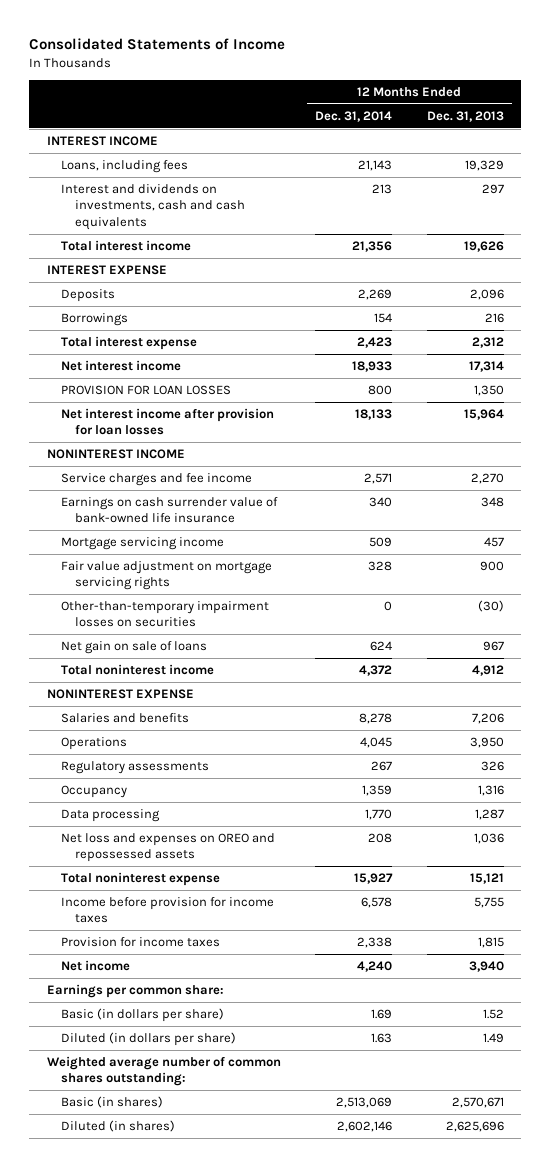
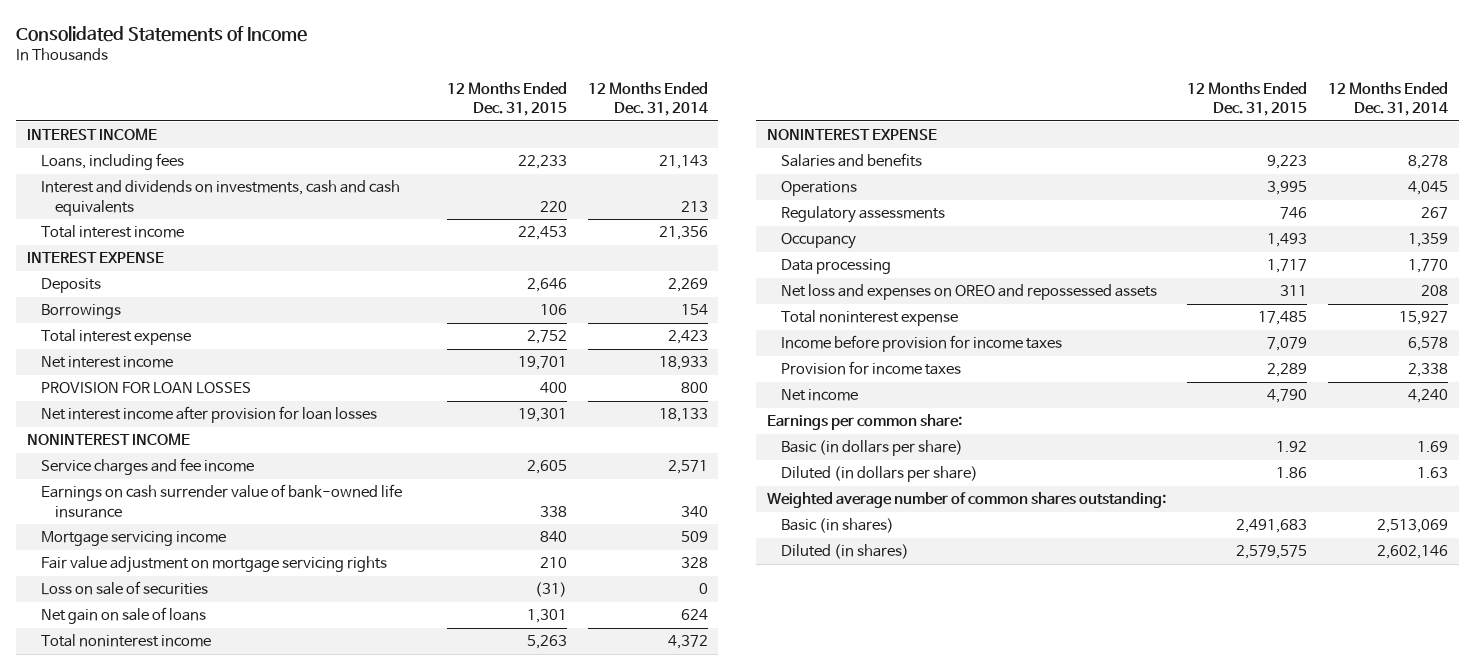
- | 12 Months Ended Dec. 31, 2014 | 12 Months Ended Dec. 31, 2013
+ | 12 Months Ended Dec. 31, 2015 | 12 Months Ended Dec. 31, 2014
- Other-than-temporary impairment losses on securities | 0 | (30)
+ Loss on sale of securities | (31) | 0

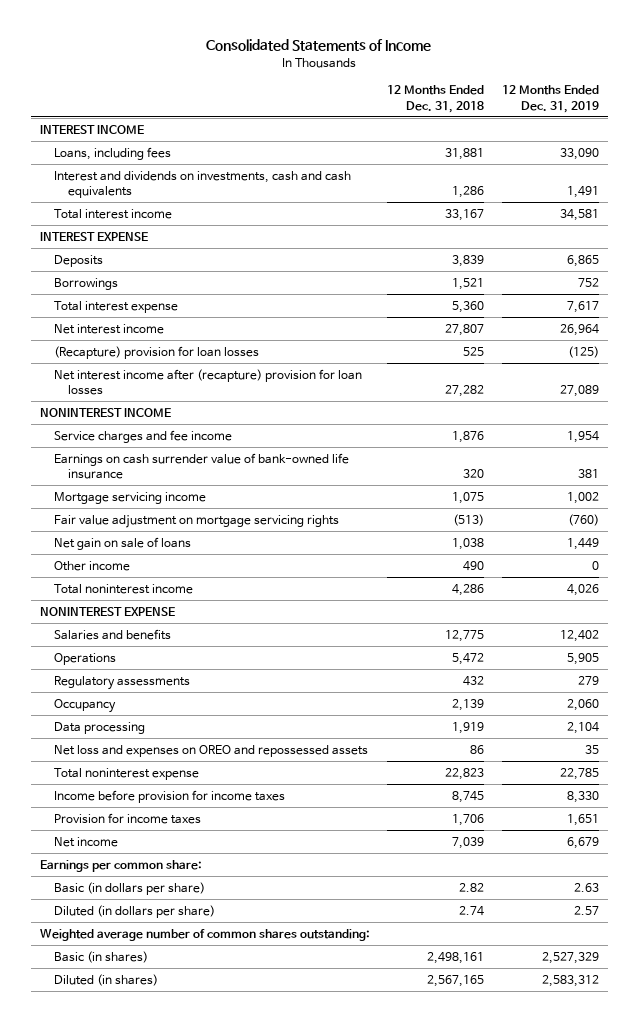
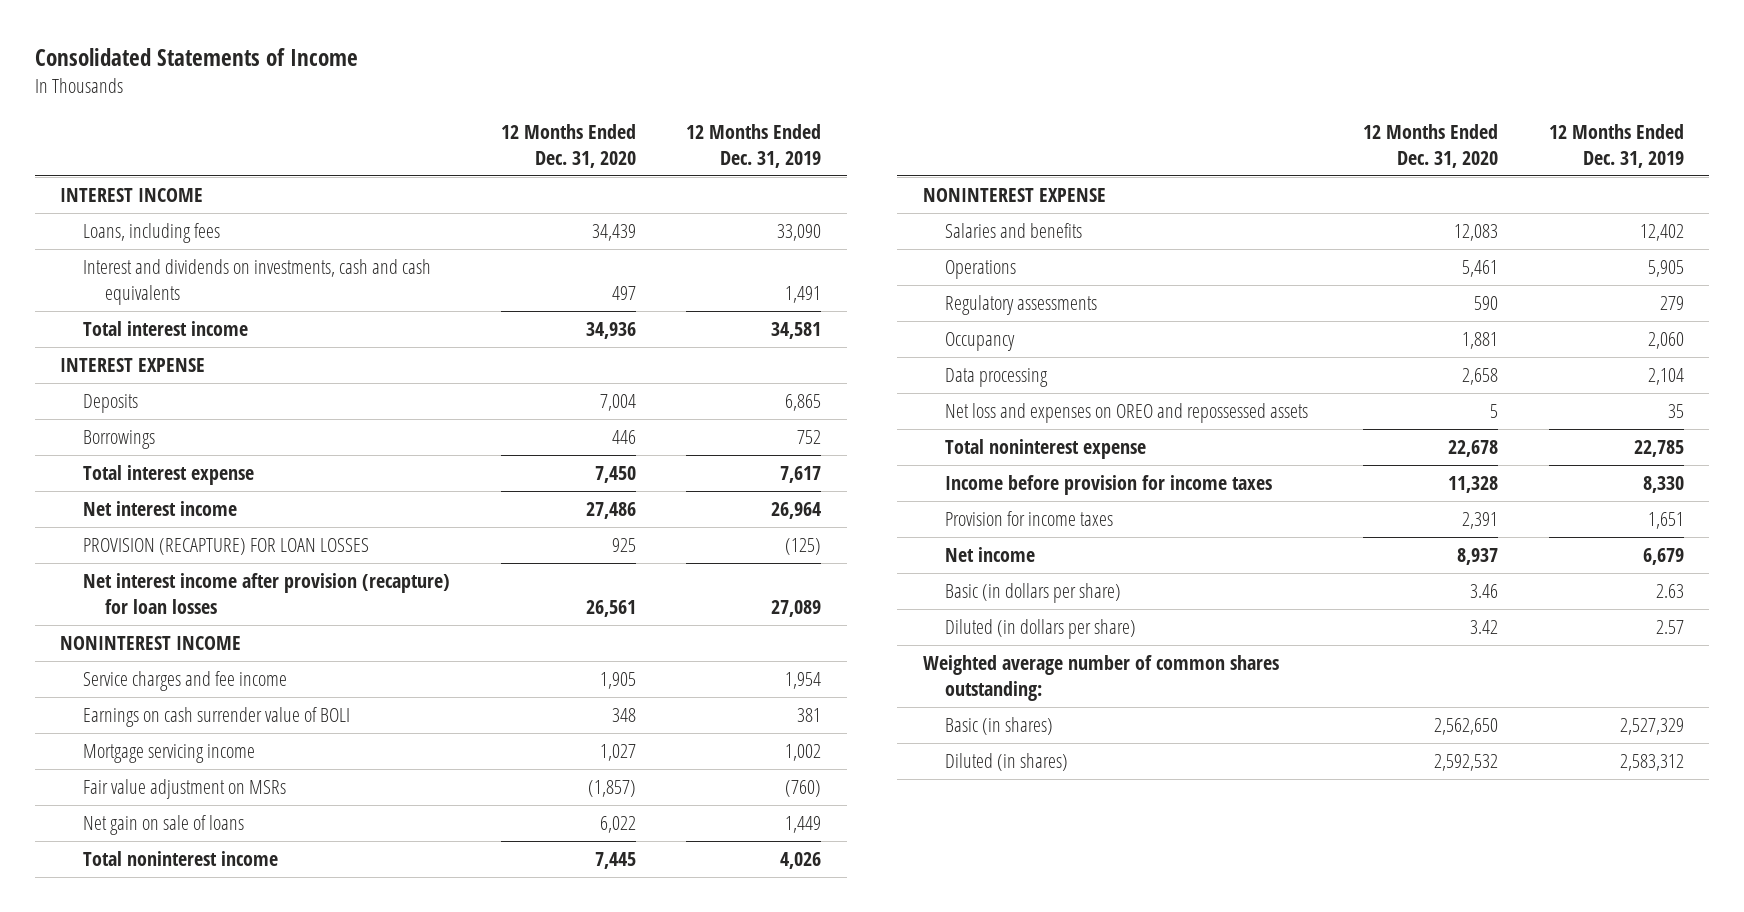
- | 12 Months Ended Dec. 31, 2018 | 12 Months Ended Dec. 31, 2019
+ | 12 Months Ended Dec. 31, 2020 | 12 Months Ended Dec. 31, 2019
- (Recapture) provision for loan losses | 525 | (125)
- Net interest income after (recapture) provision for loan losses | 27,282 | 27,089
+ PROVISION (RECAPTURE) FOR LOAN LOSSES | 925 | (125)
+ Net interest income after provision (recapture) for loan losses | 26,561 | 27,089
- Earnings on cash surrender value of bank-owned life insurance | 320 | 381
+ Earnings on cash surrender value of BOLI | 348 | 381
- Fair value adjustment on mortgage servicing rights | (513) | (760)
+ Fair value adjustment on MSRs | (1,857) | (760)
- Other income | 490 | 0
- Earnings per common share:

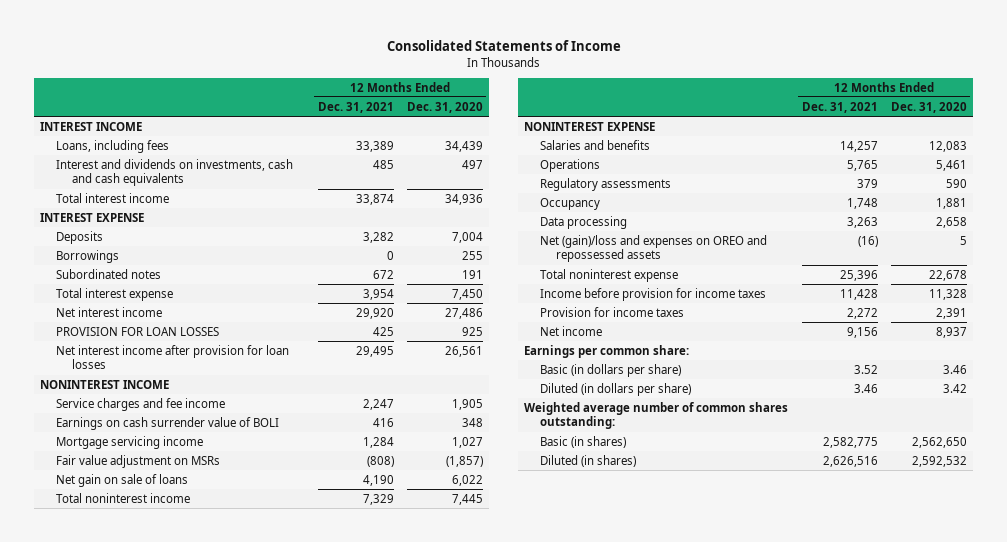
- | 12 Months Ended Dec. 31, 2020 | 12 Months Ended Dec. 31, 2019
+ | 12 Months Ended Dec. 31, 2021 | 12 Months Ended Dec. 31, 2020
- Borrowings | 446 | 752
+ Borrowings | 0 | 255
+ Subordinated notes | 672 | 191
- PROVISION (RECAPTURE) FOR LOAN LOSSES | 925 | (125)
- Net interest income after provision (recapture) for loan losses | 26,561 | 27,089
+ PROVISION FOR LOAN LOSSES | 425 | 925
+ Net interest income after provision for loan losses | 29,495 | 26,561
- Net loss and expenses on OREO and repossessed assets | 5 | 35
+ Net (gain)/loss and expenses on OREO and repossessed assets | (16) | 5
+ Earnings per common share:

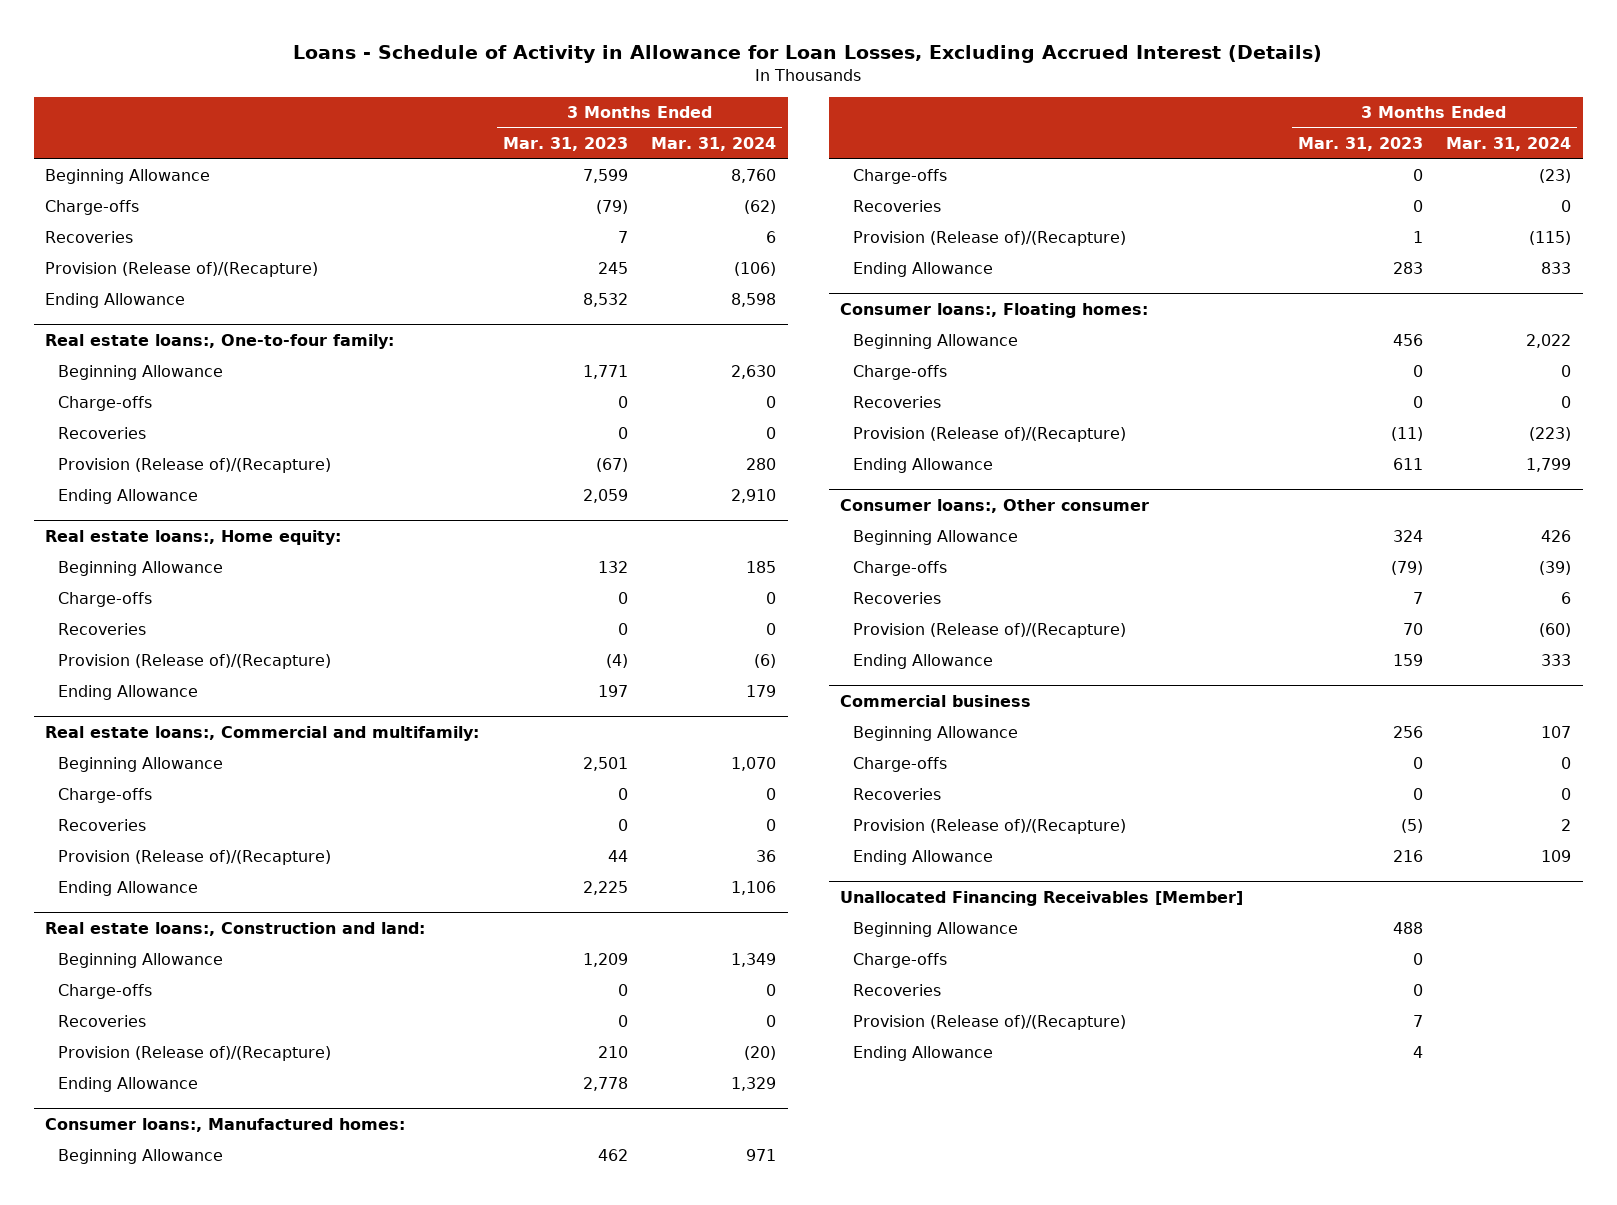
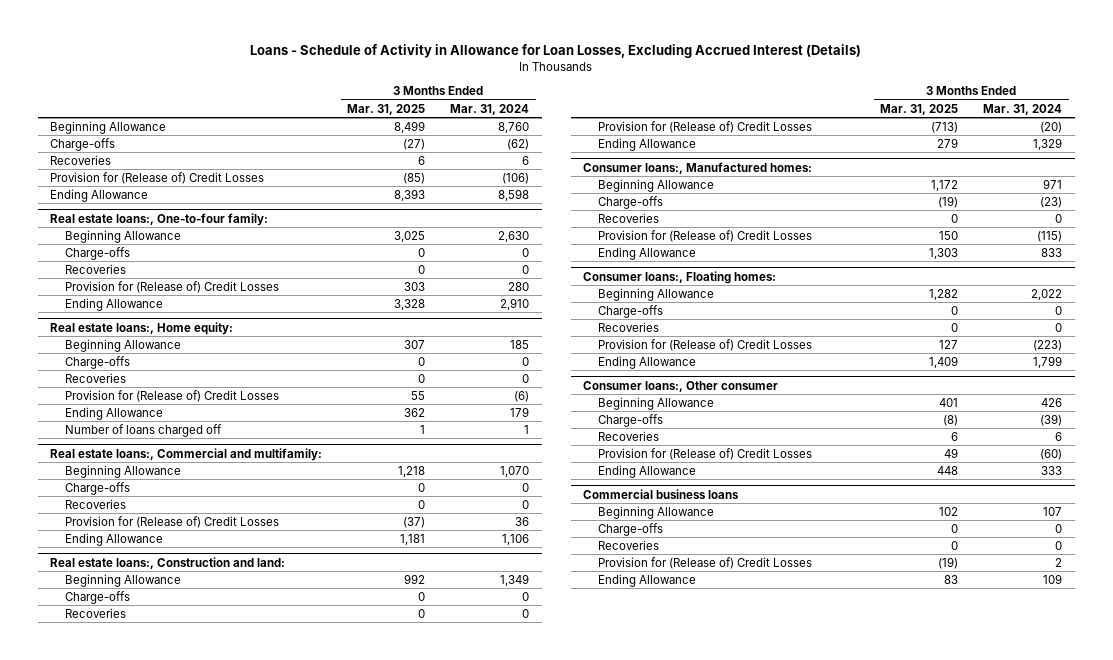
- | 3 Months Ended Mar. 31, 2023 | 3 Months Ended Mar. 31, 2024
+ | 3 Months Ended Mar. 31, 2025 | 3 Months Ended Mar. 31, 2024
- Provision (Release of)/(Recapture) | 245 | (106)
+ Provision for (Release of) Credit Losses | (85) | (106)
@ Real estate loans:, One-to-four family:
- Provision (Release of)/(Recapture) | (67) | 280
+ Provision for (Release of) Credit Losses | 303 | 280
@ Real estate loans:, Home equity:
- Provision (Release of)/(Recapture) | (4) | (6)
+ Provision for (Release of) Credit Losses | 55 | (6)
+ Number of loans charged off | 1 | 1
@ Real estate loans:, Commercial and multifamily:
- Provision (Release of)/(Recapture) | 44 | 36
+ Provision for (Release of) Credit Losses | (37) | 36
@ Real estate loans:, Construction and land:
- Provision (Release of)/(Recapture) | 210 | (20)
+ Provision for (Release of) Credit Losses | (713) | (20)
@ Consumer loans:, Manufactured homes:
- Provision (Release of)/(Recapture) | 1 | (115)
+ Provision for (Release of) Credit Losses | 150 | (115)
@ Consumer loans:, Floating homes:
- Provision (Release of)/(Recapture) | (11) | (223)
+ Provision for (Release of) Credit Losses | 127 | (223)
@ Consumer loans:, Other consumer
- Provision (Release of)/(Recapture) | 70 | (60)
+ Provision for (Release of) Credit Losses | 49 | (60)
- Commercial business
+ Commercial business loans
- Provision (Release of)/(Recapture) | (5) | 2
+ Provision for (Release of) Credit Losses | (19) | 2
- Unallocated Financing Receivables [Member]
- Beginning Allowance | 488 |
- Charge-offs | 0 |
- Recoveries | 0 |
- Provision (Release of)/(Recapture) | 7 |
- Ending Allowance | 4 |

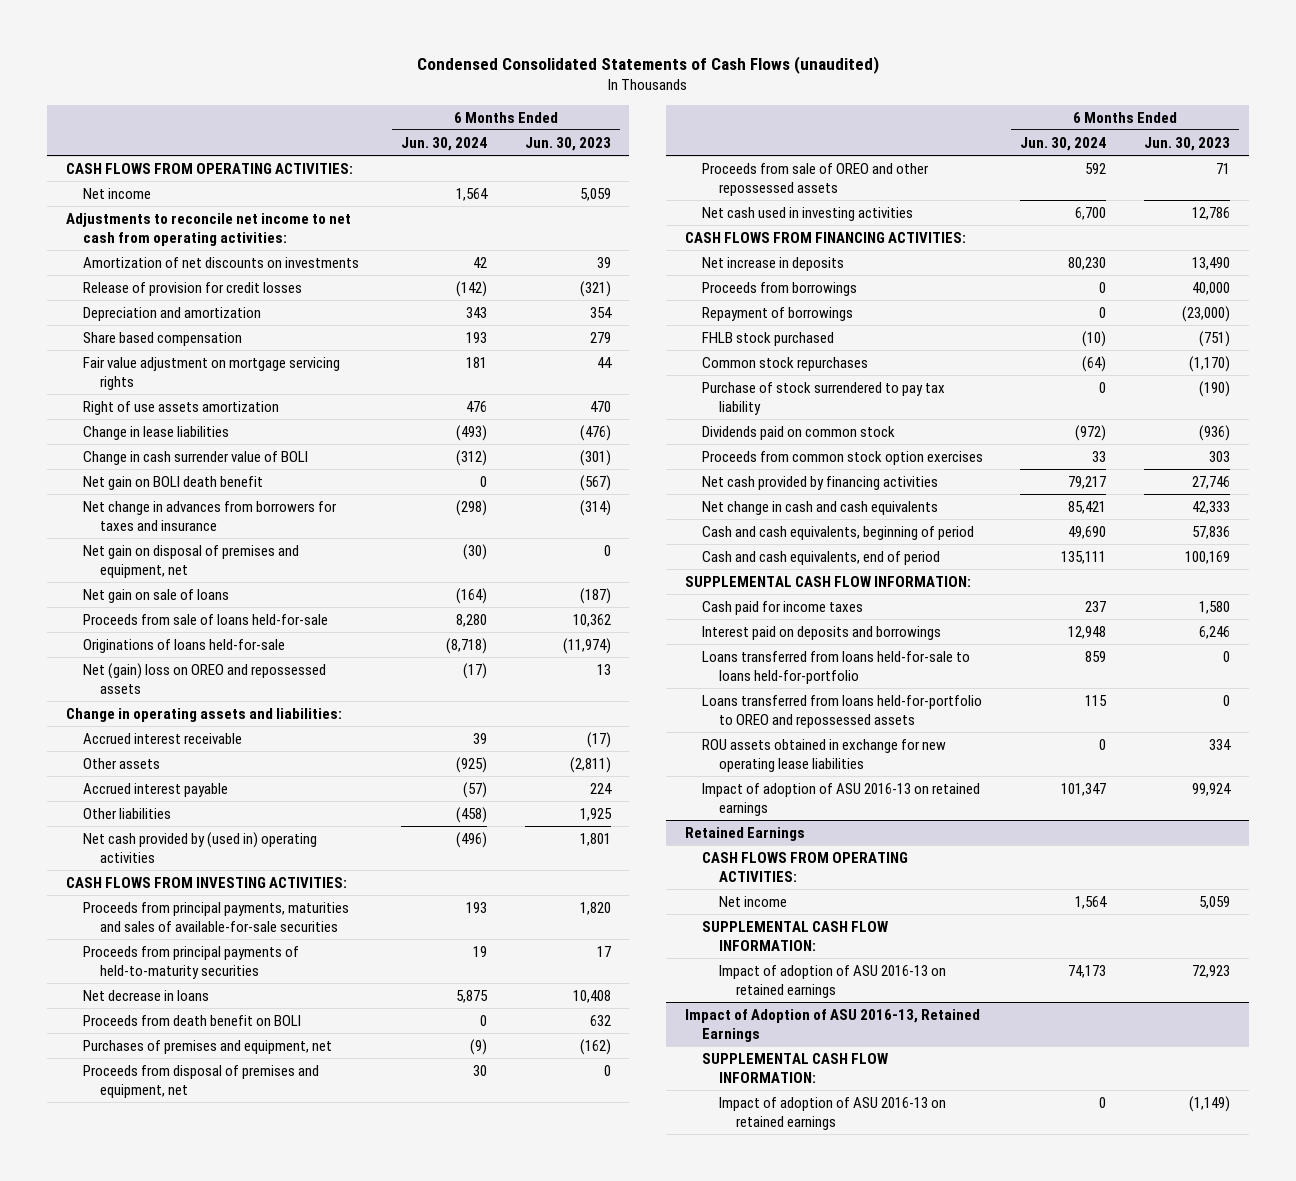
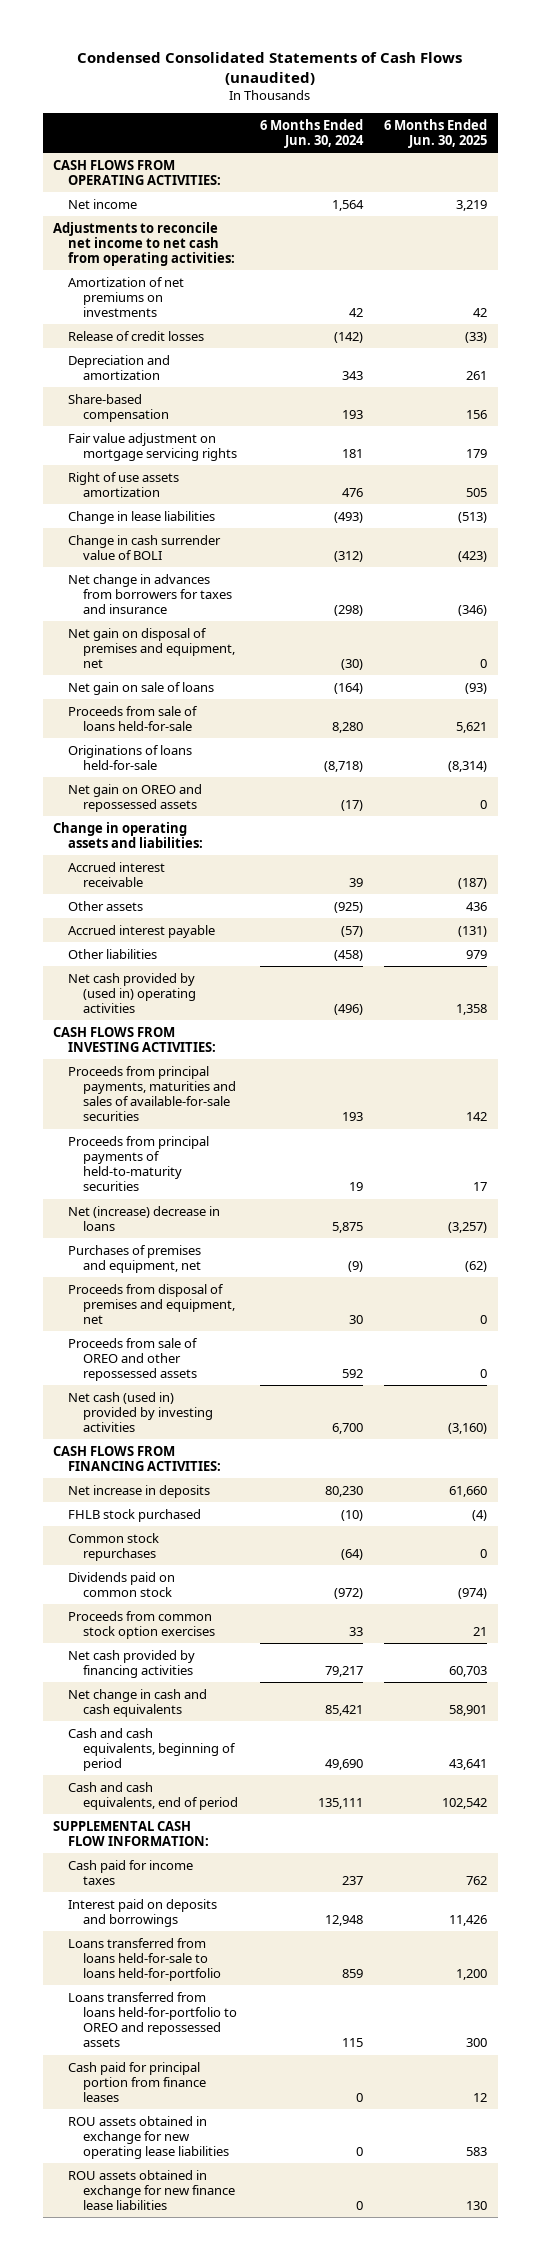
- | 6 Months Ended Jun. 30, 2024 | 6 Months Ended Jun. 30, 2023
+ | 6 Months Ended Jun. 30, 2024 | 6 Months Ended Jun. 30, 2025
- Amortization of net discounts on investments | 42 | 39
- Release of provision for credit losses | (142) | (321)
+ Amortization of net premiums on investments | 42 | 42
+ Release of credit losses | (142) | (33)
- Share based compensation | 193 | 279
+ Share-based compensation | 193 | 156
- Net gain on BOLI death benefit | 0 | (567)
- Net (gain) loss on OREO and repossessed assets | (17) | 13
+ Net gain on OREO and repossessed assets | (17) | 0
- Net decrease in loans | 5,875 | 10,408
- Proceeds from death benefit on BOLI | 0 | 632
+ Net (increase) decrease in loans | 5,875 | (3,257)
- Net cash used in investing activities | 6,700 | 12,786
+ Net cash (used in) provided by investing activities | 6,700 | (3,160)
- Proceeds from borrowings | 0 | 40,000
- Repayment of borrowings | 0 | (23,000)
- Purchase of stock surrendered to pay tax liability | 0 | (190)
+ Cash paid for principal portion from finance leases | 0 | 12
- Impact of adoption of ASU 2016-13 on retained earnings | 101,347 | 99,924
- Retained Earnings
- CASH FLOWS FROM OPERATING ACTIVITIES:
- Net income | 1,564 | 5,059
- SUPPLEMENTAL CASH FLOW INFORMATION:
- Impact of adoption of ASU 2016-13 on retained earnings | 74,173 | 72,923
- Impact of Adoption of ASU 2016-13, Retained Earnings
- SUPPLEMENTAL CASH FLOW INFORMATION:
- Impact of adoption of ASU 2016-13 on retained earnings | 0 | (1,149)
+ ROU assets obtained in exchange for new finance lease liabilities | 0 | 130

